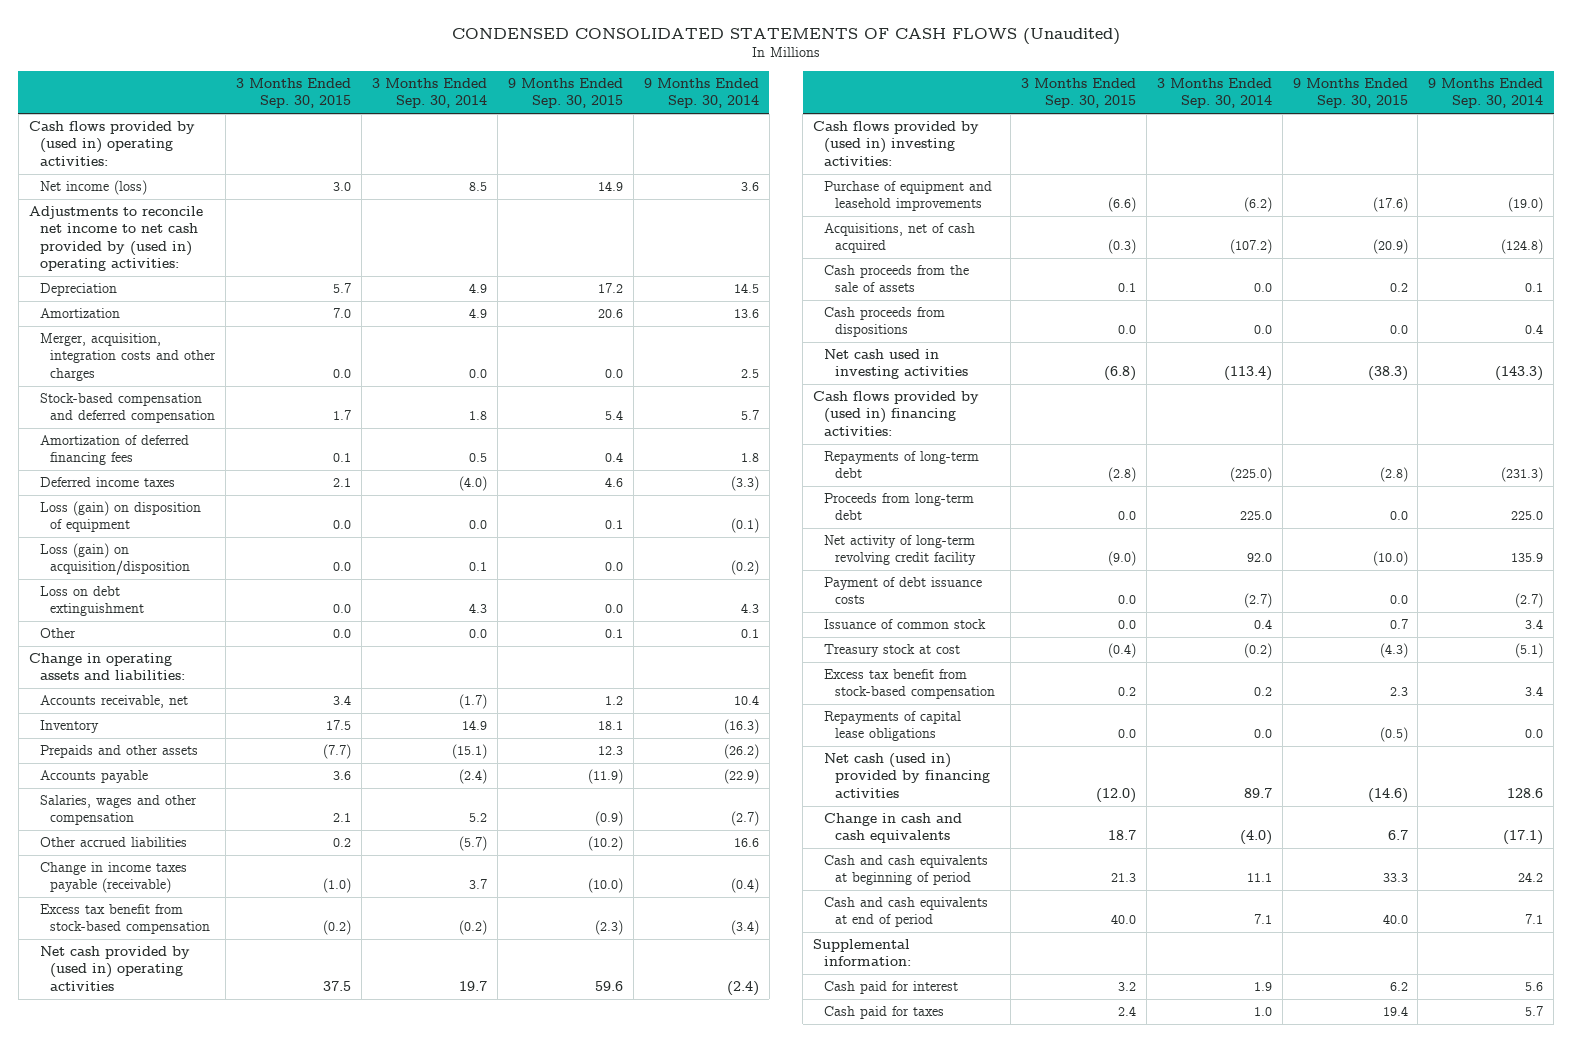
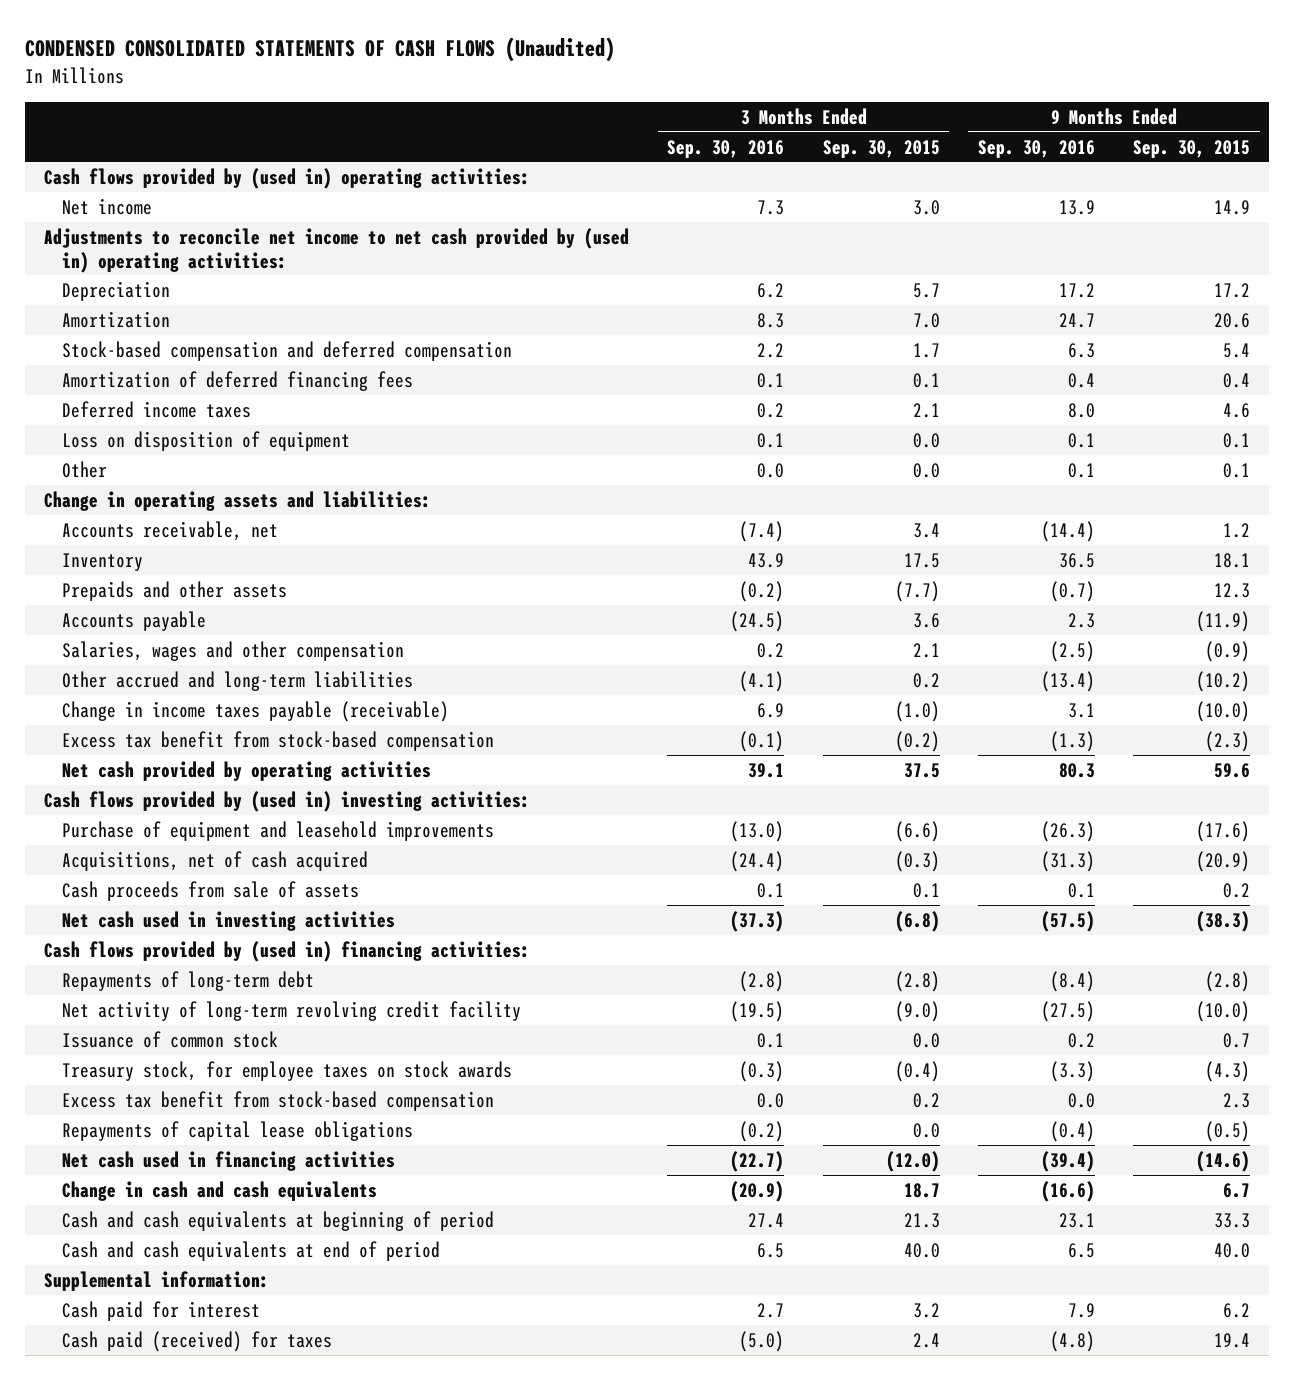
- | 3 Months Ended Sep. 30, 2015 | 3 Months Ended Sep. 30, 2014 | 9 Months Ended Sep. 30, 2015 | 9 Months Ended Sep. 30, 2014
+ | 3 Months Ended Sep. 30, 2016 | 3 Months Ended Sep. 30, 2015 | 9 Months Ended Sep. 30, 2016 | 9 Months Ended Sep. 30, 2015
- Net income (loss) | 3.0 | 8.5 | 14.9 | 3.6
+ Net income | 7.3 | 3.0 | 13.9 | 14.9
- Merger, acquisition, integration costs and other charges | 0.0 | 0.0 | 0.0 | 2.5
- Loss (gain) on disposition of equipment | 0.0 | 0.0 | 0.1 | (0.1)
- Loss (gain) on acquisition/disposition | 0.0 | 0.1 | 0.0 | (0.2)
- Loss on debt extinguishment | 0.0 | 4.3 | 0.0 | 4.3
+ Loss on disposition of equipment | 0.1 | 0.0 | 0.1 | 0.1
- Other accrued liabilities | 0.2 | (5.7) | (10.2) | 16.6
+ Other accrued and long-term liabilities | (4.1) | 0.2 | (13.4) | (10.2)
- Net cash provided by (used in) operating activities | 37.5 | 19.7 | 59.6 | (2.4)
+ Net cash provided by operating activities | 39.1 | 37.5 | 80.3 | 59.6
- Cash proceeds from the sale of assets | 0.1 | 0.0 | 0.2 | 0.1
- Cash proceeds from dispositions | 0.0 | 0.0 | 0.0 | 0.4
+ Cash proceeds from sale of assets | 0.1 | 0.1 | 0.1 | 0.2
- Proceeds from long-term debt | 0.0 | 225.0 | 0.0 | 225.0
- Payment of debt issuance costs | 0.0 | (2.7) | 0.0 | (2.7)
- Treasury stock at cost | (0.4) | (0.2) | (4.3) | (5.1)
+ Treasury stock, for employee taxes on stock awards | (0.3) | (0.4) | (3.3) | (4.3)
- Net cash (used in) provided by financing activities | (12.0) | 89.7 | (14.6) | 128.6
+ Net cash used in financing activities | (22.7) | (12.0) | (39.4) | (14.6)
- Cash paid for taxes | 2.4 | 1.0 | 19.4 | 5.7
+ Cash paid (received) for taxes | (5.0) | 2.4 | (4.8) | 19.4

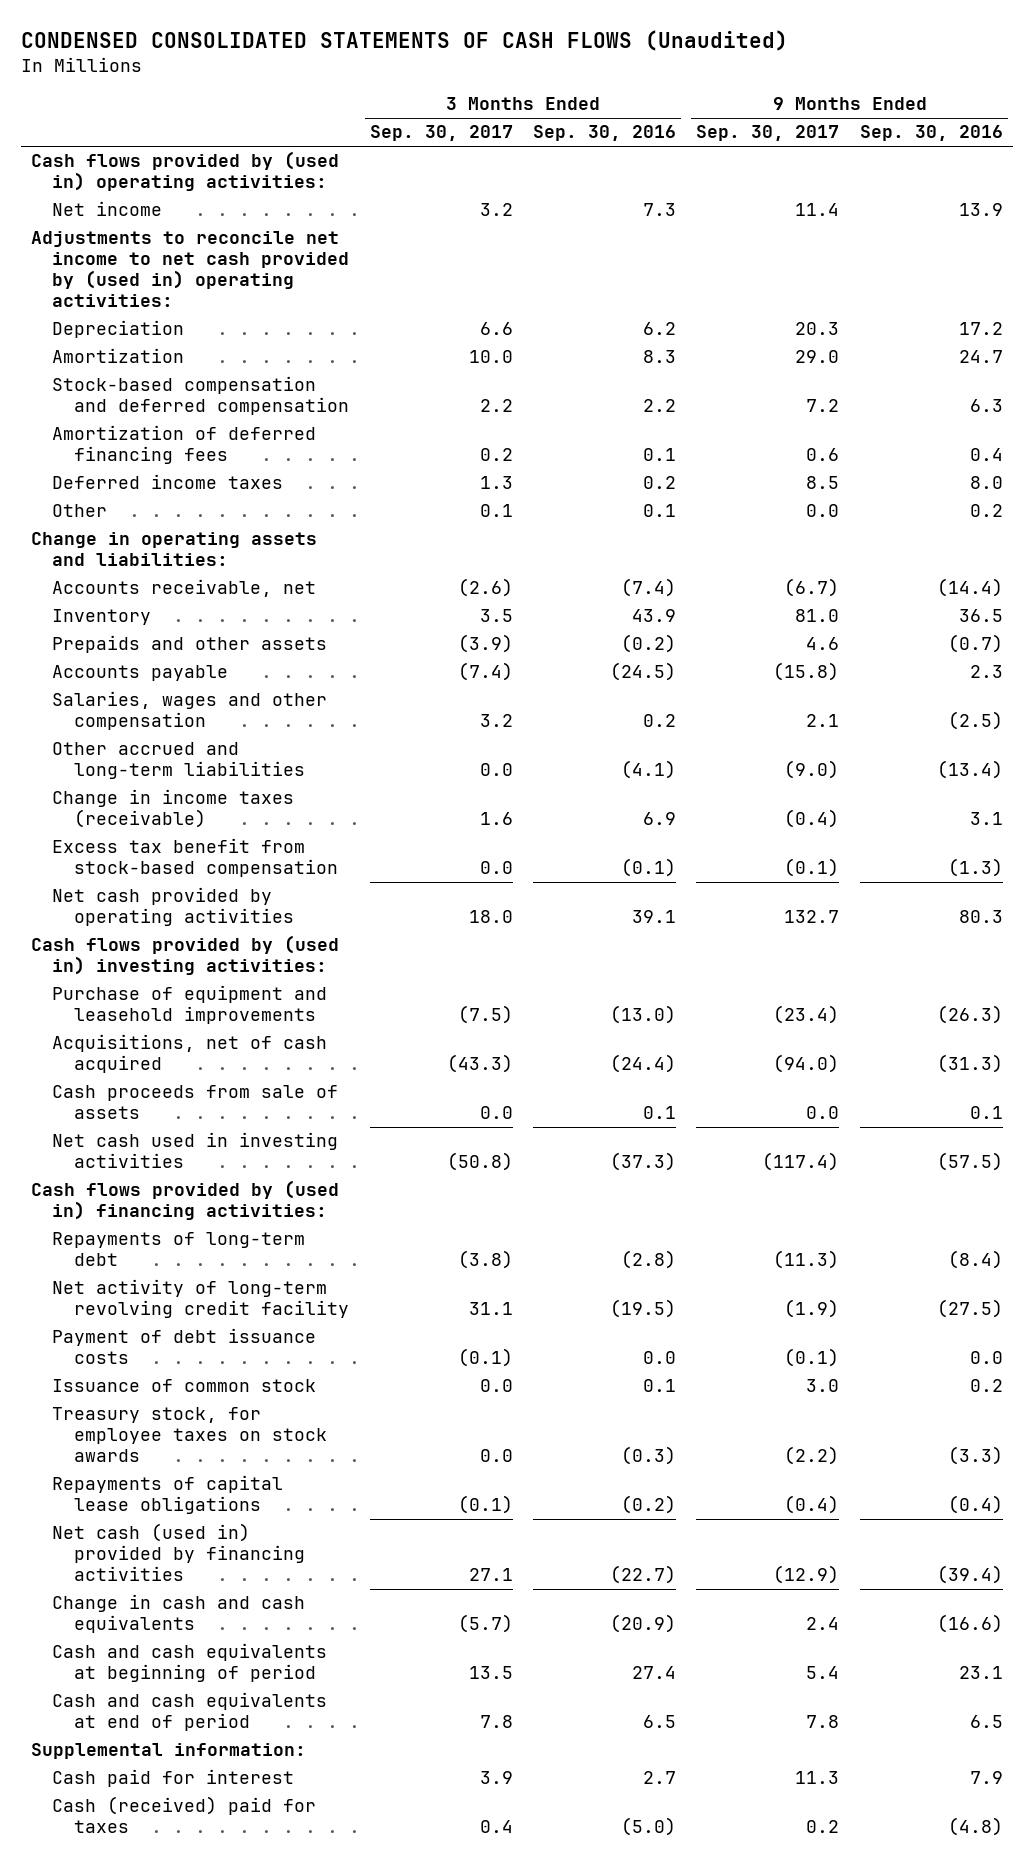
- | 3 Months Ended Sep. 30, 2016 | 3 Months Ended Sep. 30, 2015 | 9 Months Ended Sep. 30, 2016 | 9 Months Ended Sep. 30, 2015
+ | 3 Months Ended Sep. 30, 2017 | 3 Months Ended Sep. 30, 2016 | 9 Months Ended Sep. 30, 2017 | 9 Months Ended Sep. 30, 2016
- Loss on disposition of equipment | 0.1 | 0.0 | 0.1 | 0.1
- Other | 0.0 | 0.0 | 0.1 | 0.1
+ Other | 0.1 | 0.1 | 0.0 | 0.2
- Change in income taxes payable (receivable) | 6.9 | (1.0) | 3.1 | (10.0)
+ Change in income taxes (receivable) | 1.6 | 6.9 | (0.4) | 3.1
+ Payment of debt issuance costs | (0.1) | 0.0 | (0.1) | 0.0
- Excess tax benefit from stock-based compensation | 0.0 | 0.2 | 0.0 | 2.3
- Net cash used in financing activities | (22.7) | (12.0) | (39.4) | (14.6)
+ Net cash (used in) provided by financing activities | 27.1 | (22.7) | (12.9) | (39.4)
- Cash paid (received) for taxes | (5.0) | 2.4 | (4.8) | 19.4
+ Cash (received) paid for taxes | 0.4 | (5.0) | 0.2 | (4.8)

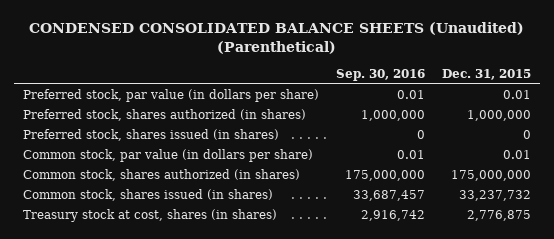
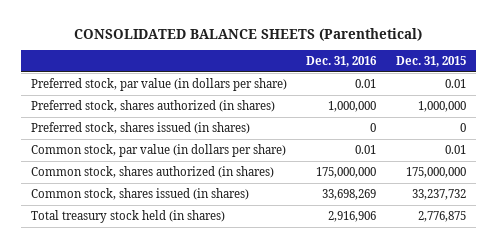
- CONDENSED CONSOLIDATED BALANCE SHEETS (Unaudited) (Parenthetical)
+ CONSOLIDATED BALANCE SHEETS (Parenthetical)
- | Sep. 30, 2016 | Dec. 31, 2015
+ | Dec. 31, 2016 | Dec. 31, 2015
- Treasury stock at cost, shares (in shares) | 2,916,742 | 2,776,875
+ Total treasury stock held (in shares) | 2,916,906 | 2,776,875

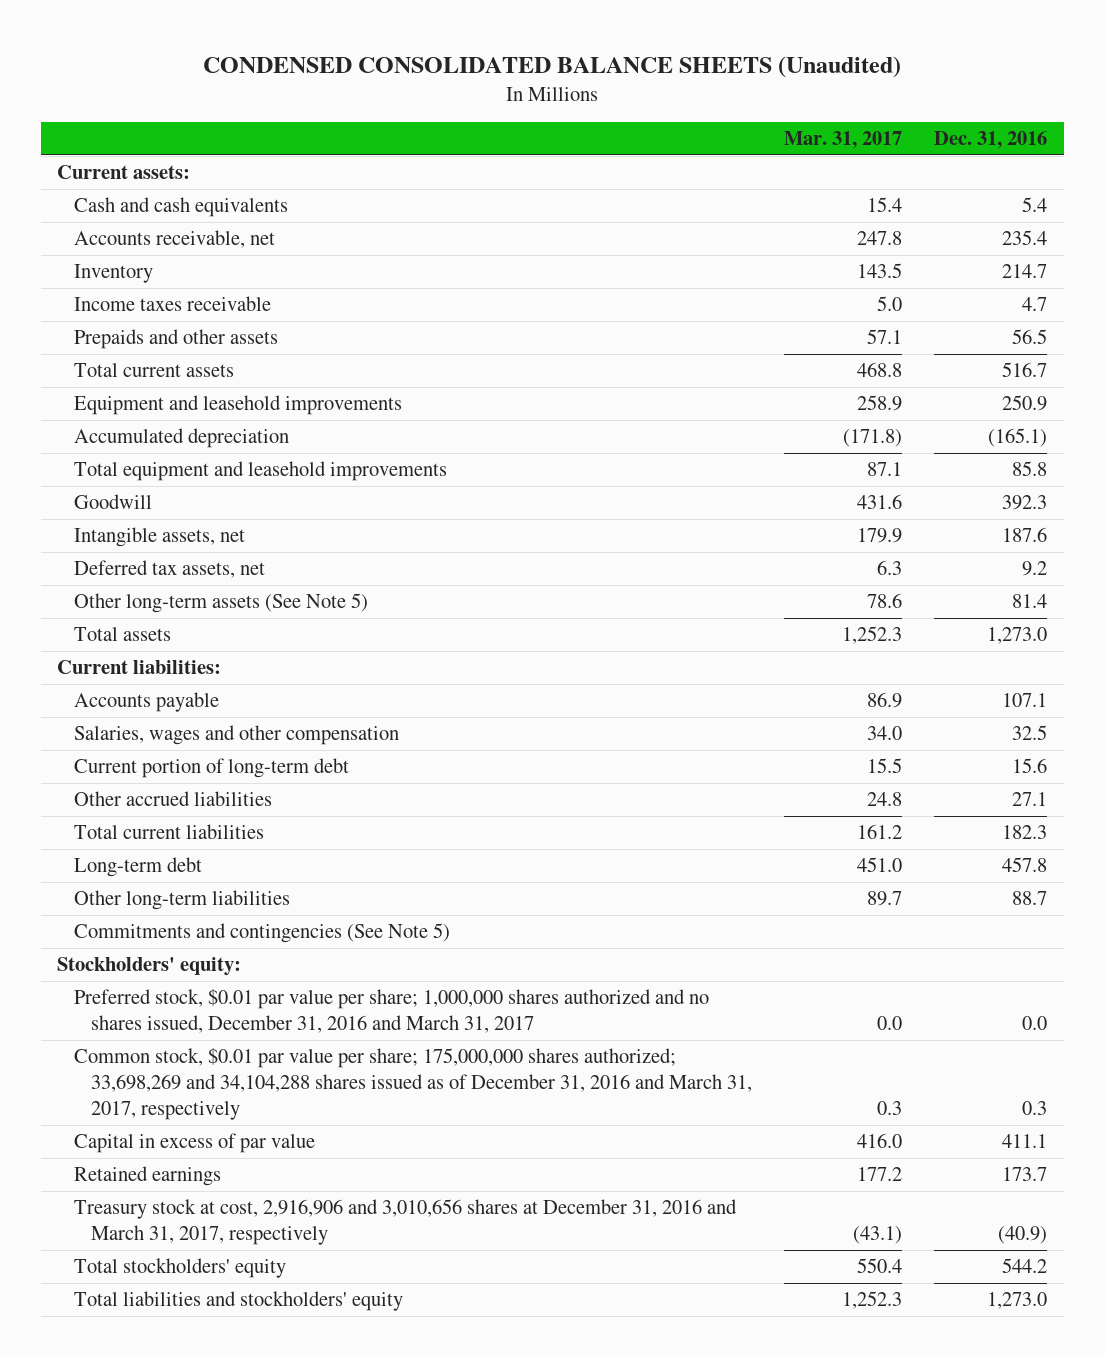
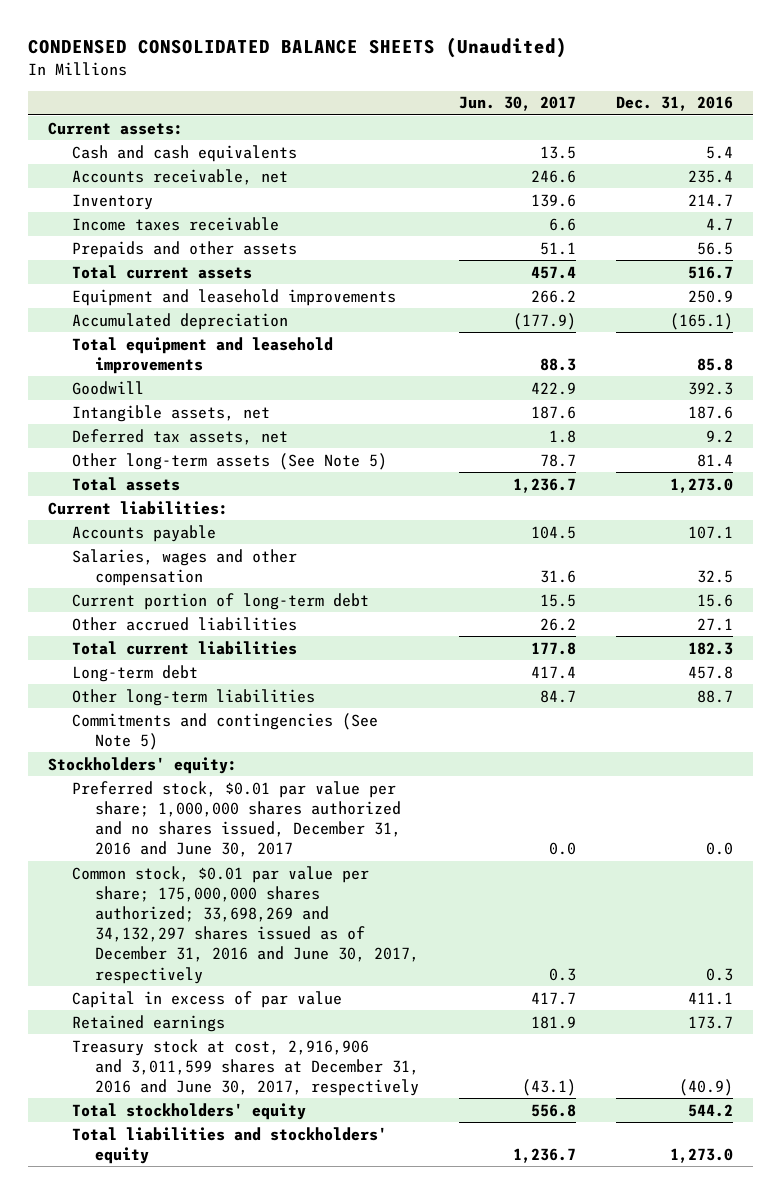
- | Mar. 31, 2017 | Dec. 31, 2016
+ | Jun. 30, 2017 | Dec. 31, 2016
- Preferred stock, $0.01 par value per share; 1,000,000 shares authorized and no shares issued, December 31, 2016 and March 31, 2017 | 0.0 | 0.0
- Common stock, $0.01 par value per share; 175,000,000 shares authorized; 33,698,269 and 34,104,288 shares issued as of December 31, 2016 and March 31, 2017, respectively | 0.3 | 0.3
+ Preferred stock, $0.01 par value per share; 1,000,000 shares authorized and no shares issued, December 31, 2016 and June 30, 2017 | 0.0 | 0.0
+ Common stock, $0.01 par value per share; 175,000,000 shares authorized; 33,698,269 and 34,132,297 shares issued as of December 31, 2016 and June 30, 2017, respectively | 0.3 | 0.3
- Treasury stock at cost, 2,916,906 and 3,010,656 shares at December 31, 2016 and March 31, 2017, respectively | (43.1) | (40.9)
+ Treasury stock at cost, 2,916,906 and 3,011,599 shares at December 31, 2016 and June 30, 2017, respectively | (43.1) | (40.9)

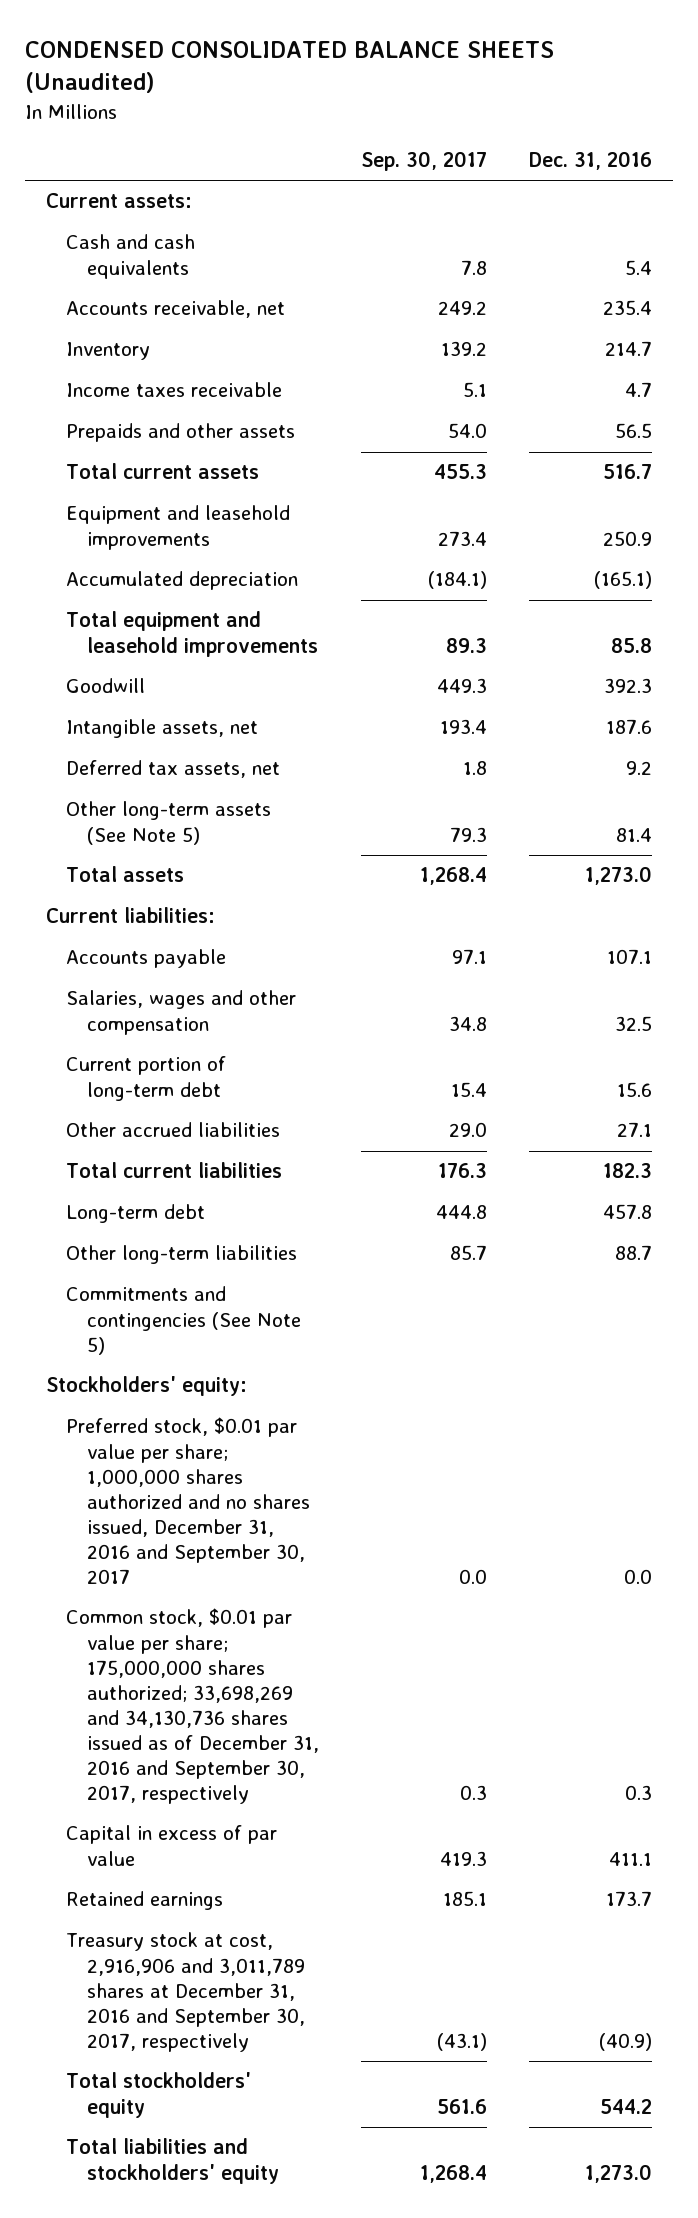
- | Jun. 30, 2017 | Dec. 31, 2016
+ | Sep. 30, 2017 | Dec. 31, 2016
- Preferred stock, $0.01 par value per share; 1,000,000 shares authorized and no shares issued, December 31, 2016 and June 30, 2017 | 0.0 | 0.0
- Common stock, $0.01 par value per share; 175,000,000 shares authorized; 33,698,269 and 34,132,297 shares issued as of December 31, 2016 and June 30, 2017, respectively | 0.3 | 0.3
+ Preferred stock, $0.01 par value per share; 1,000,000 shares authorized and no shares issued, December 31, 2016 and September 30, 2017 | 0.0 | 0.0
+ Common stock, $0.01 par value per share; 175,000,000 shares authorized; 33,698,269 and 34,130,736 shares issued as of December 31, 2016 and September 30, 2017, respectively | 0.3 | 0.3
- Treasury stock at cost, 2,916,906 and 3,011,599 shares at December 31, 2016 and June 30, 2017, respectively | (43.1) | (40.9)
+ Treasury stock at cost, 2,916,906 and 3,011,789 shares at December 31, 2016 and September 30, 2017, respectively | (43.1) | (40.9)

